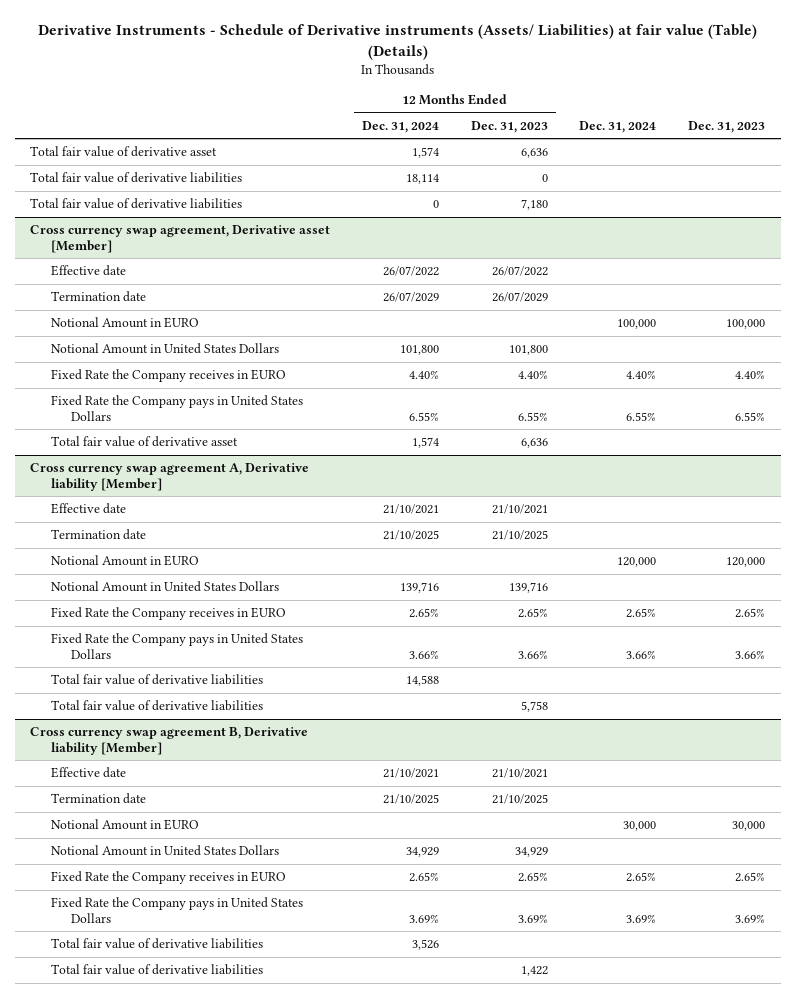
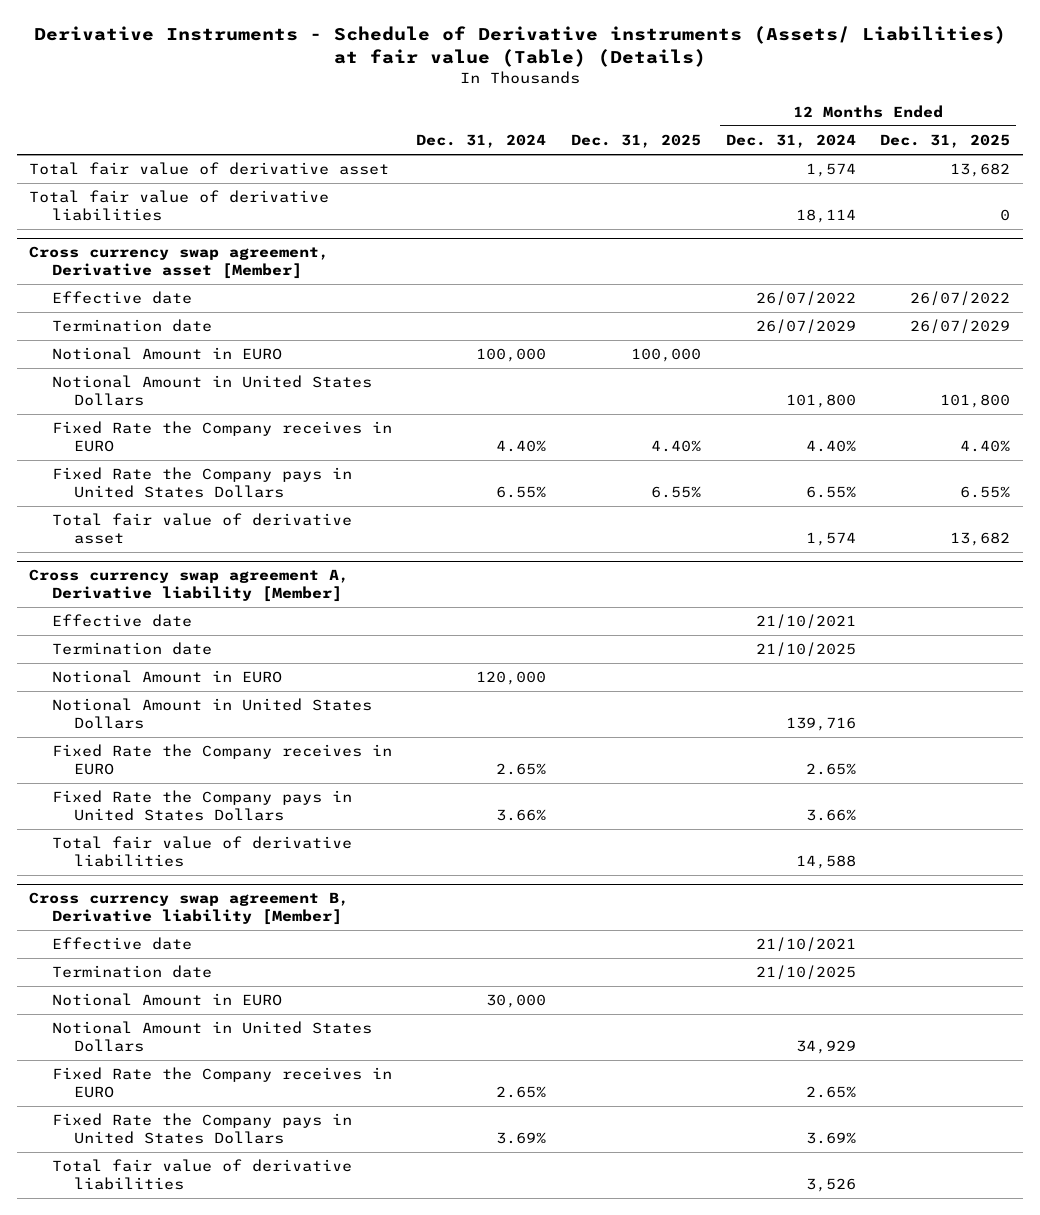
- | 12 Months Ended Dec. 31, 2024 | 12 Months Ended Dec. 31, 2023 | Dec. 31, 2024 | Dec. 31, 2023
+ | Dec. 31, 2024 | Dec. 31, 2025 | 12 Months Ended Dec. 31, 2024 | 12 Months Ended Dec. 31, 2025
- Total fair value of derivative liabilities | 0 | 7,180 | |
@ Cross currency swap agreement A, Derivative liability [Member]
- Total fair value of derivative liabilities | | 5,758 | |
@ Cross currency swap agreement B, Derivative liability [Member]
- Total fair value of derivative liabilities | | 1,422 | |

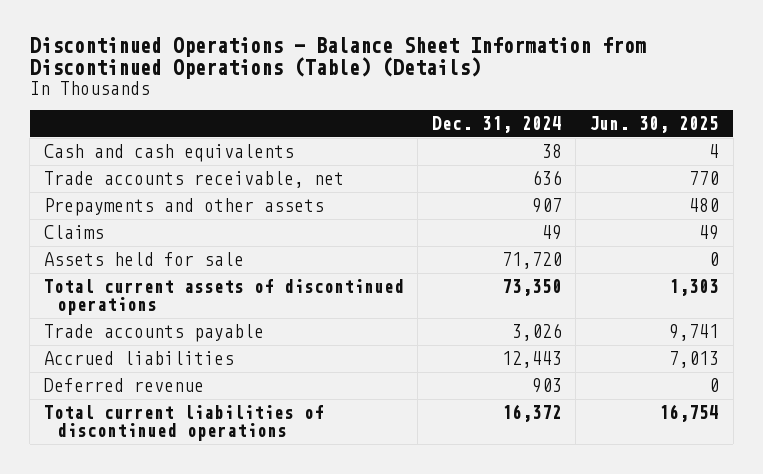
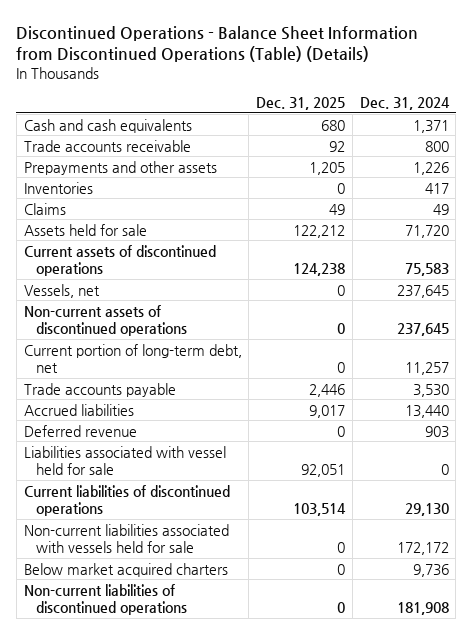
- | Dec. 31, 2024 | Jun. 30, 2025
+ | Dec. 31, 2025 | Dec. 31, 2024
- Cash and cash equivalents | 38 | 4
- Trade accounts receivable, net | 636 | 770
- Prepayments and other assets | 907 | 480
+ Cash and cash equivalents | 680 | 1,371
+ Trade accounts receivable | 92 | 800
+ Prepayments and other assets | 1,205 | 1,226
+ Inventories | 0 | 417
- Total current assets of discontinued operations | 73,350 | 1,303
- Trade accounts payable | 3,026 | 9,741
- Accrued liabilities | 12,443 | 7,013
+ Current assets of discontinued operations | 124,238 | 75,583
+ Vessels, net | 0 | 237,645
+ Non-current assets of discontinued operations | 0 | 237,645
+ Current portion of long-term debt, net | 0 | 11,257
+ Trade accounts payable | 2,446 | 3,530
+ Accrued liabilities | 9,017 | 13,440
- Total current liabilities of discontinued operations | 16,372 | 16,754
+ Liabilities associated with vessel held for sale | 92,051 | 0
+ Current liabilities of discontinued operations | 103,514 | 29,130
+ Non-current liabilities associated with vessels held for sale | 0 | 172,172
+ Below market acquired charters | 0 | 9,736
+ Non-current liabilities of discontinued operations | 0 | 181,908

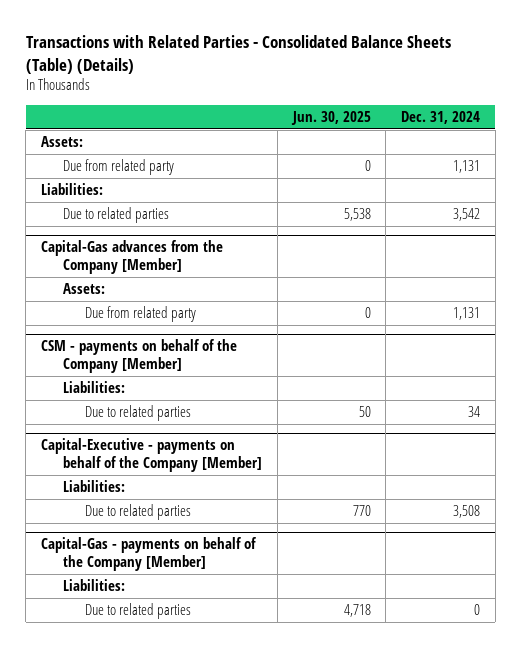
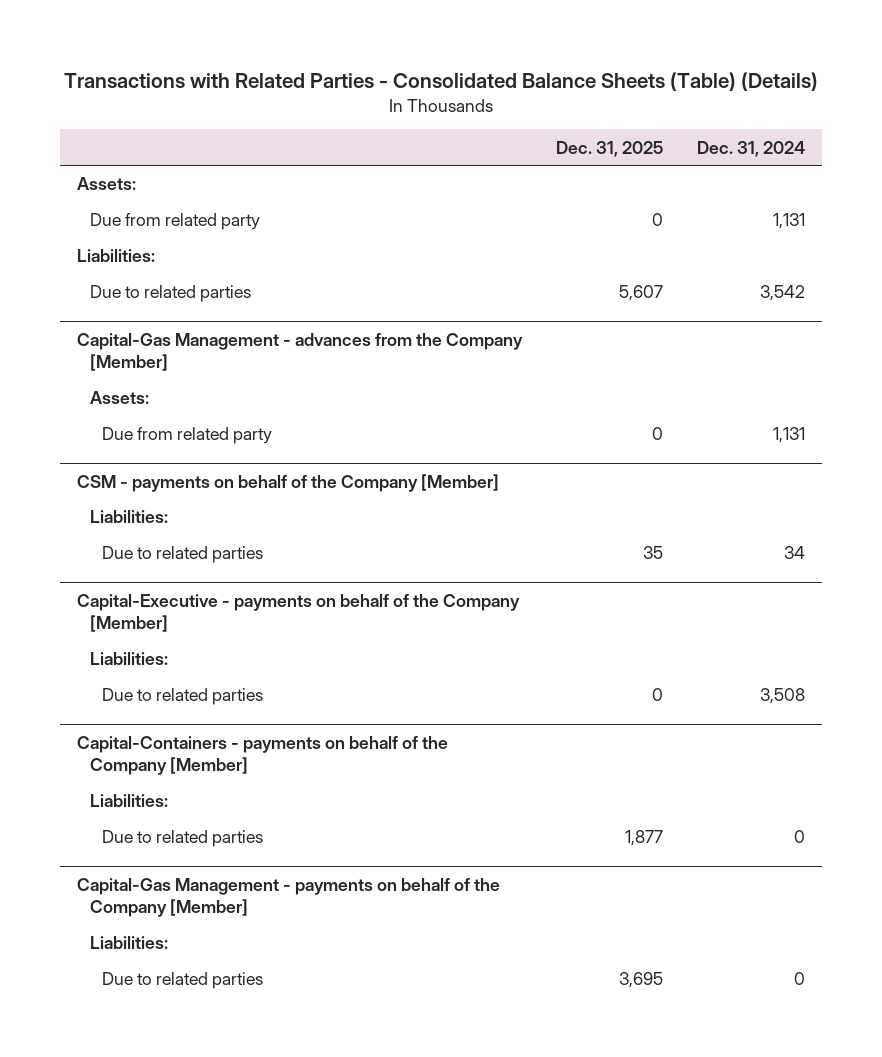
- | Jun. 30, 2025 | Dec. 31, 2024
+ | Dec. 31, 2025 | Dec. 31, 2024
- Capital-Gas advances from the Company [Member]
+ Capital-Gas Management - advances from the Company [Member]
- Capital-Gas - payments on behalf of the Company [Member]
+ Capital-Containers - payments on behalf of the Company [Member]
+ Capital-Gas Management - payments on behalf of the Company [Member]
+ Liabilities:
+ Due to related parties | 3,695 | 0

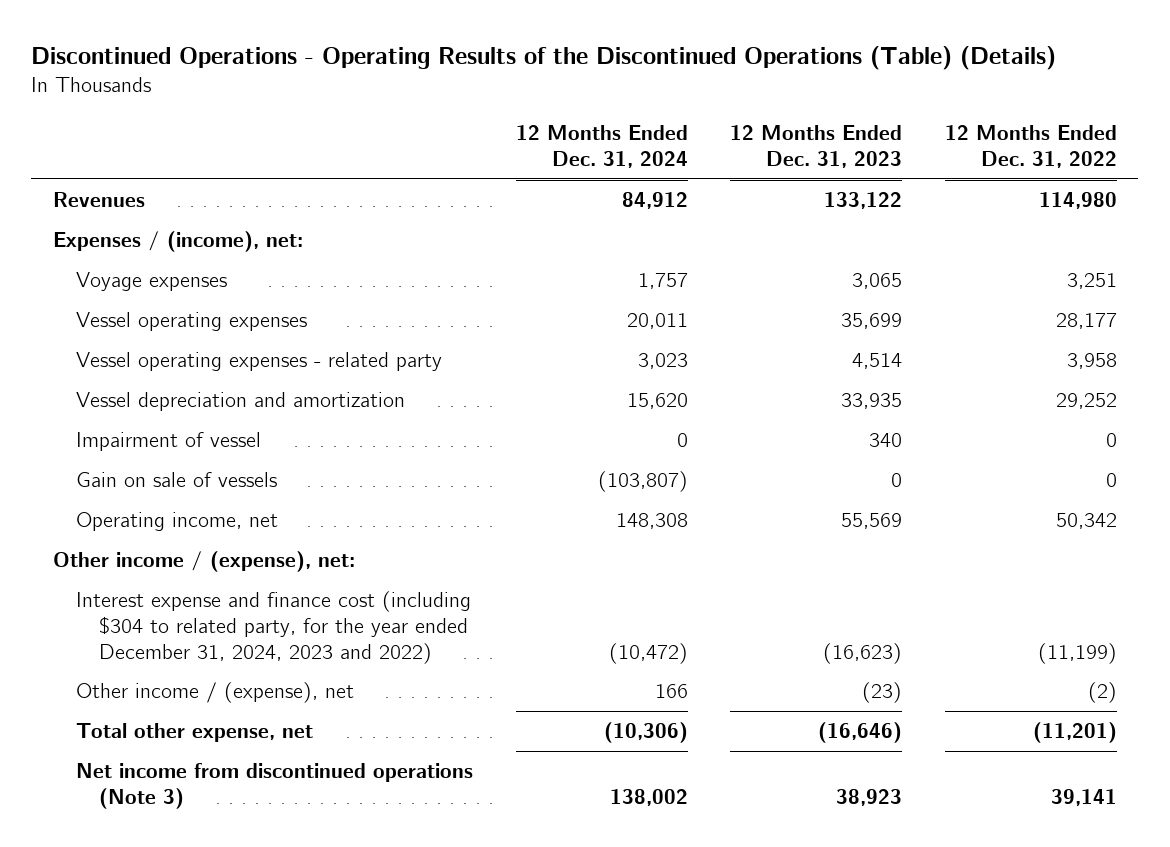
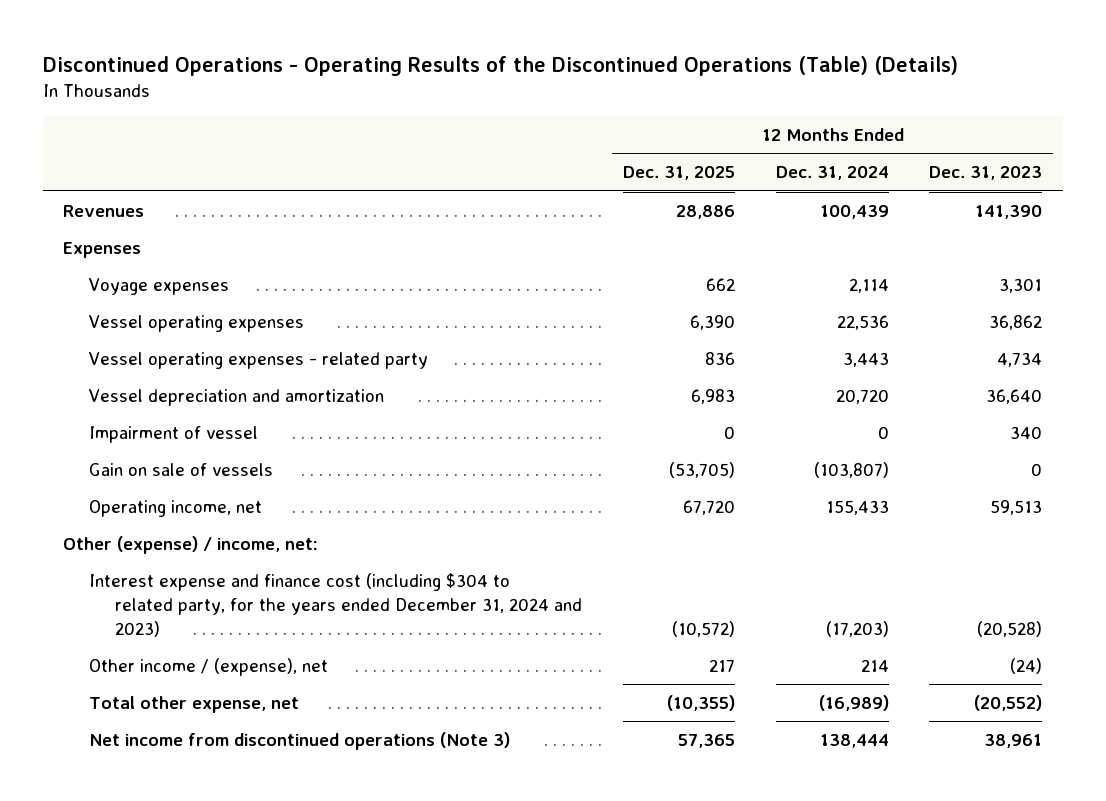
- | 12 Months Ended Dec. 31, 2024 | 12 Months Ended Dec. 31, 2023 | 12 Months Ended Dec. 31, 2022
+ | 12 Months Ended Dec. 31, 2025 | 12 Months Ended Dec. 31, 2024 | 12 Months Ended Dec. 31, 2023
- Revenues | 84,912 | 133,122 | 114,980
- Expenses / (income), net:
- Voyage expenses | 1,757 | 3,065 | 3,251
- Vessel operating expenses | 20,011 | 35,699 | 28,177
- Vessel operating expenses - related party | 3,023 | 4,514 | 3,958
- Vessel depreciation and amortization | 15,620 | 33,935 | 29,252
+ Revenues | 28,886 | 100,439 | 141,390
+ Expenses
+ Voyage expenses | 662 | 2,114 | 3,301
+ Vessel operating expenses | 6,390 | 22,536 | 36,862
+ Vessel operating expenses - related party | 836 | 3,443 | 4,734
+ Vessel depreciation and amortization | 6,983 | 20,720 | 36,640
- Operating income, net | 148,308 | 55,569 | 50,342
- Other income / (expense), net:
- Interest expense and finance cost (including $304 to related party, for the year ended December 31, 2024, 2023 and 2022) | (10,472) | (16,623) | (11,199)
- Other income / (expense), net | 166 | (23) | (2)
- Total other expense, net | (10,306) | (16,646) | (11,201)
- Net income from discontinued operations (Note 3) | 138,002 | 38,923 | 39,141
+ Operating income, net | 67,720 | 155,433 | 59,513
+ Other (expense) / income, net:
+ Interest expense and finance cost (including $304 to related party, for the years ended December 31, 2024 and 2023) | (10,572) | (17,203) | (20,528)
+ Other income / (expense), net | 217 | 214 | (24)
+ Total other expense, net | (10,355) | (16,989) | (20,552)
+ Net income from discontinued operations (Note 3) | 57,365 | 138,444 | 38,961

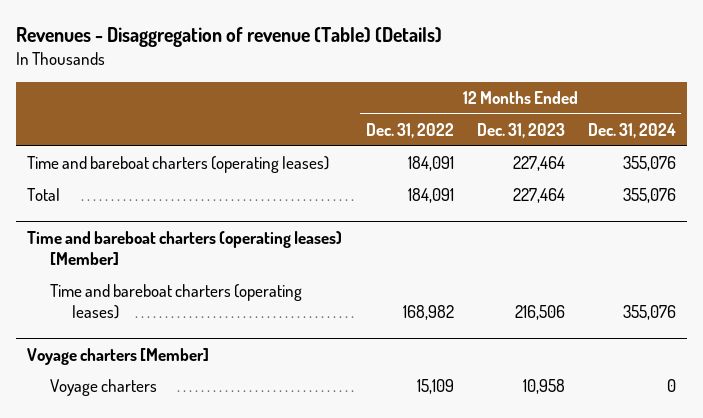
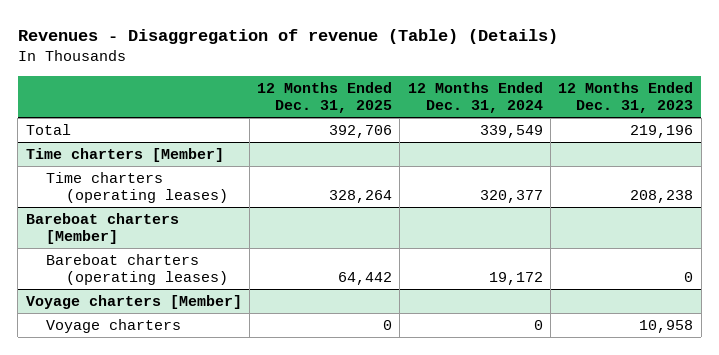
- | 12 Months Ended Dec. 31, 2022 | 12 Months Ended Dec. 31, 2023 | 12 Months Ended Dec. 31, 2024
+ | 12 Months Ended Dec. 31, 2025 | 12 Months Ended Dec. 31, 2024 | 12 Months Ended Dec. 31, 2023
- Time and bareboat charters (operating leases) | 184,091 | 227,464 | 355,076
- Total | 184,091 | 227,464 | 355,076
- Time and bareboat charters (operating leases) [Member]
- Time and bareboat charters (operating leases) | 168,982 | 216,506 | 355,076
+ Total | 392,706 | 339,549 | 219,196
+ Time charters [Member]
+ Time charters (operating leases) | 328,264 | 320,377 | 208,238
+ Bareboat charters [Member]
+ Bareboat charters (operating leases) | 64,442 | 19,172 | 0

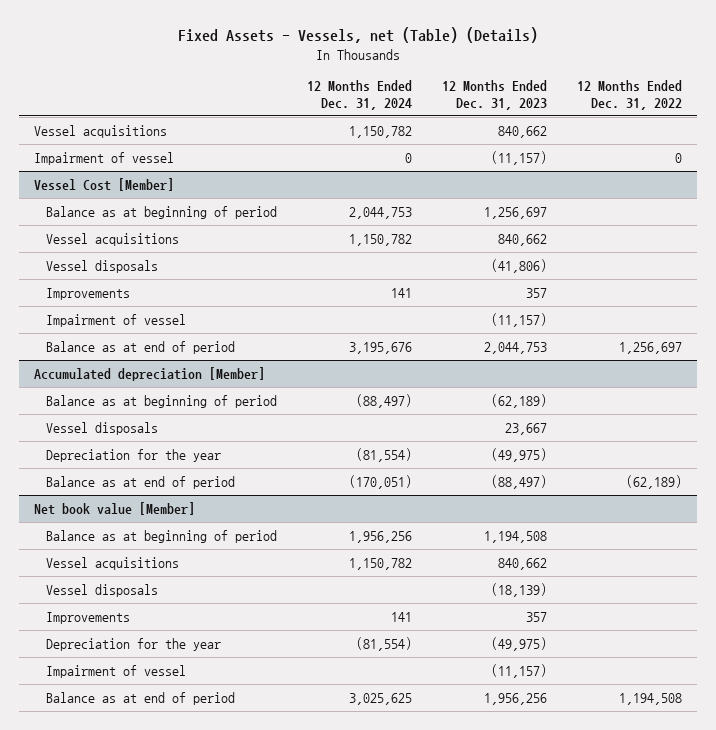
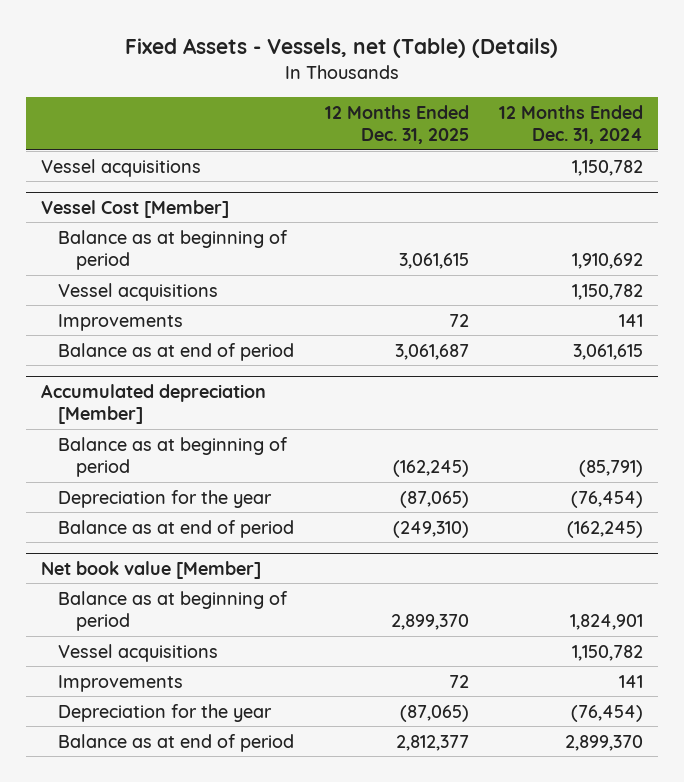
- | 12 Months Ended Dec. 31, 2024 | 12 Months Ended Dec. 31, 2023 | 12 Months Ended Dec. 31, 2022
+ | 12 Months Ended Dec. 31, 2025 | 12 Months Ended Dec. 31, 2024
- Impairment of vessel | 0 | (11,157) | 0
@ Vessel Cost [Member]
- Balance as at beginning of period | 2,044,753 | 1,256,697 |
+ Balance as at beginning of period | 3,061,615 | 1,910,692
- Vessel disposals | | (41,806) |
- Impairment of vessel | | (11,157) |
- Balance as at end of period | 3,195,676 | 2,044,753 | 1,256,697
+ Balance as at end of period | 3,061,687 | 3,061,615
@ Accumulated depreciation [Member]
- Balance as at beginning of period | (88,497) | (62,189) |
- Vessel disposals | | 23,667 |
- Depreciation for the year | (81,554) | (49,975) |
- Balance as at end of period | (170,051) | (88,497) | (62,189)
+ Balance as at beginning of period | (162,245) | (85,791)
+ Depreciation for the year | (87,065) | (76,454)
+ Balance as at end of period | (249,310) | (162,245)
@ Net book value [Member]
- Balance as at beginning of period | 1,956,256 | 1,194,508 |
+ Balance as at beginning of period | 2,899,370 | 1,824,901
- Vessel disposals | | (18,139) |
- Depreciation for the year | (81,554) | (49,975) |
- Impairment of vessel | | (11,157) |
- Balance as at end of period | 3,025,625 | 1,956,256 | 1,194,508
+ Depreciation for the year | (87,065) | (76,454)
+ Balance as at end of period | 2,812,377 | 2,899,370

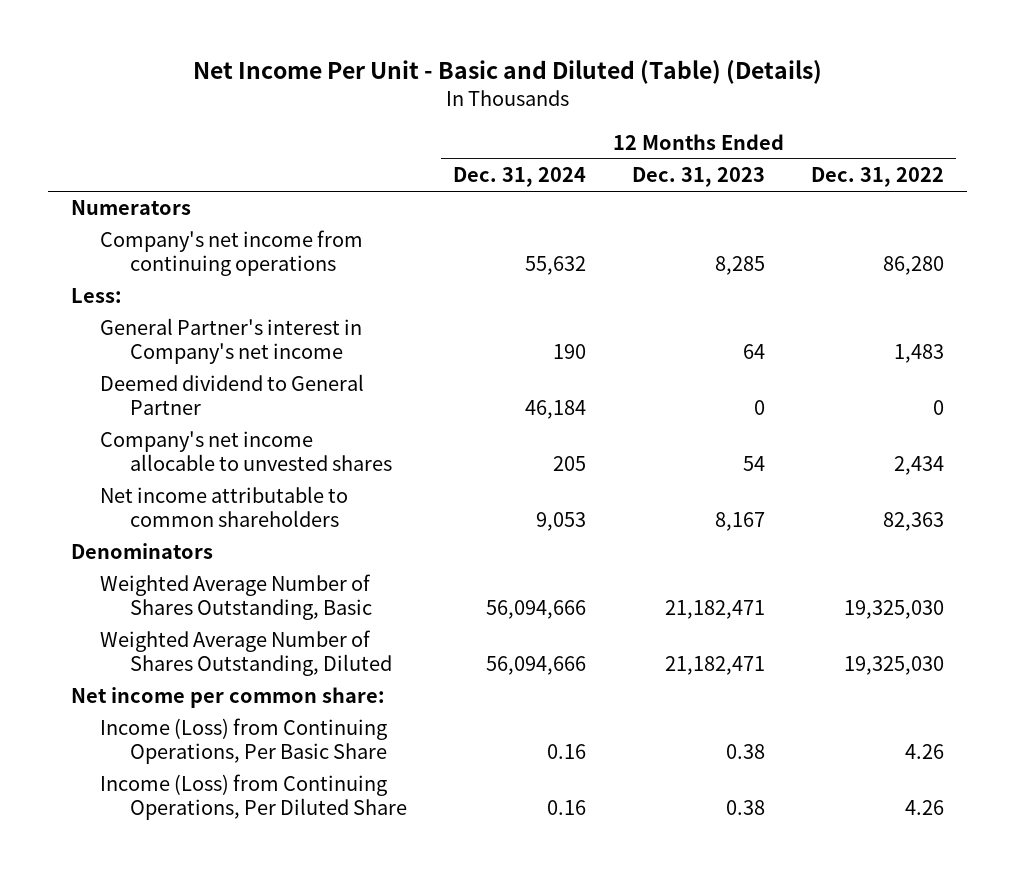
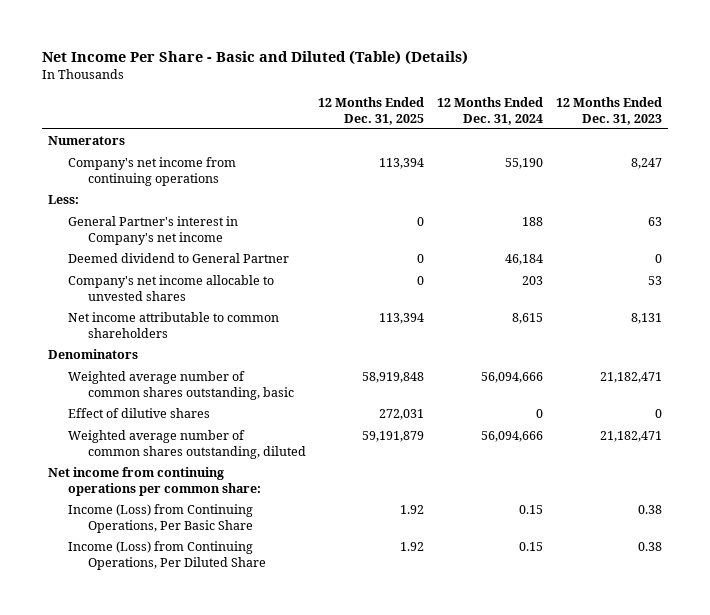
- Net Income Per Unit - Basic and Diluted (Table) (Details)
+ Net Income Per Share - Basic and Diluted (Table) (Details)
- | 12 Months Ended Dec. 31, 2024 | 12 Months Ended Dec. 31, 2023 | 12 Months Ended Dec. 31, 2022
+ | 12 Months Ended Dec. 31, 2025 | 12 Months Ended Dec. 31, 2024 | 12 Months Ended Dec. 31, 2023
- Company's net income from continuing operations | 55,632 | 8,285 | 86,280
+ Company's net income from continuing operations | 113,394 | 55,190 | 8,247
- General Partner's interest in Company's net income | 190 | 64 | 1,483
+ General Partner's interest in Company's net income | 0 | 188 | 63
- Company's net income allocable to unvested shares | 205 | 54 | 2,434
- Net income attributable to common shareholders | 9,053 | 8,167 | 82,363
+ Company's net income allocable to unvested shares | 0 | 203 | 53
+ Net income attributable to common shareholders | 113,394 | 8,615 | 8,131
- Weighted Average Number of Shares Outstanding, Basic | 56,094,666 | 21,182,471 | 19,325,030
- Weighted Average Number of Shares Outstanding, Diluted | 56,094,666 | 21,182,471 | 19,325,030
- Net income per common share:
- Income (Loss) from Continuing Operations, Per Basic Share | 0.16 | 0.38 | 4.26
- Income (Loss) from Continuing Operations, Per Diluted Share | 0.16 | 0.38 | 4.26
+ Weighted average number of common shares outstanding, basic | 58,919,848 | 56,094,666 | 21,182,471
+ Effect of dilutive shares | 272,031 | 0 | 0
+ Weighted average number of common shares outstanding, diluted | 59,191,879 | 56,094,666 | 21,182,471
+ Net income from continuing operations per common share:
+ Income (Loss) from Continuing Operations, Per Basic Share | 1.92 | 0.15 | 0.38
+ Income (Loss) from Continuing Operations, Per Diluted Share | 1.92 | 0.15 | 0.38

